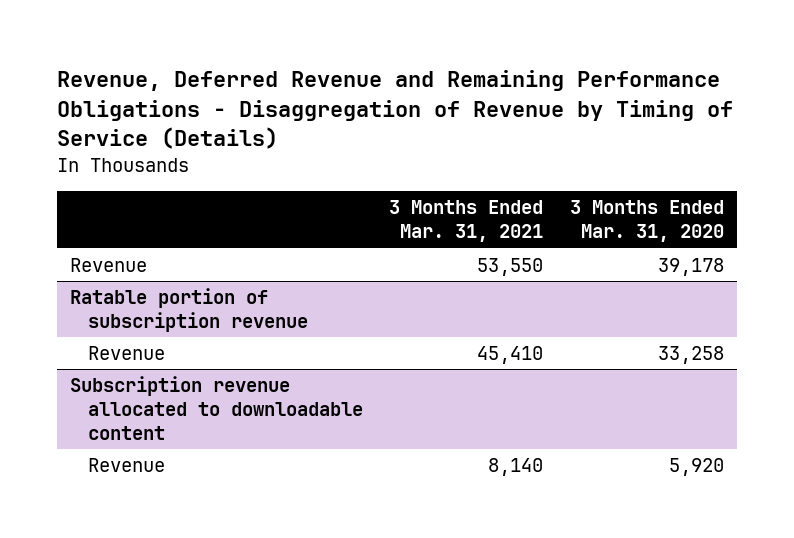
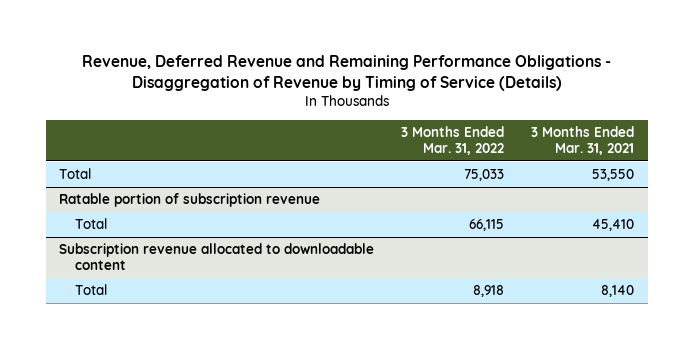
- | 3 Months Ended Mar. 31, 2021 | 3 Months Ended Mar. 31, 2020
+ | 3 Months Ended Mar. 31, 2022 | 3 Months Ended Mar. 31, 2021
- Revenue | 53,550 | 39,178
+ Total | 75,033 | 53,550
@ Ratable portion of subscription revenue
- Revenue | 45,410 | 33,258
+ Total | 66,115 | 45,410
@ Subscription revenue allocated to downloadable content
- Revenue | 8,140 | 5,920
+ Total | 8,918 | 8,140

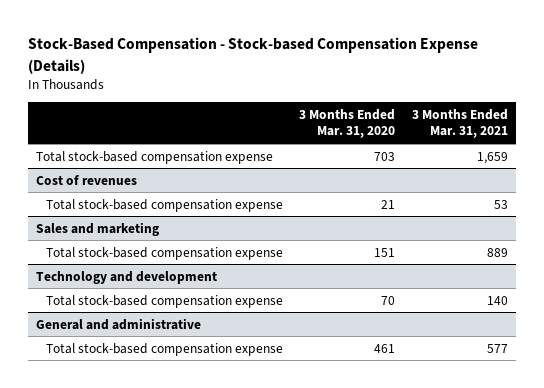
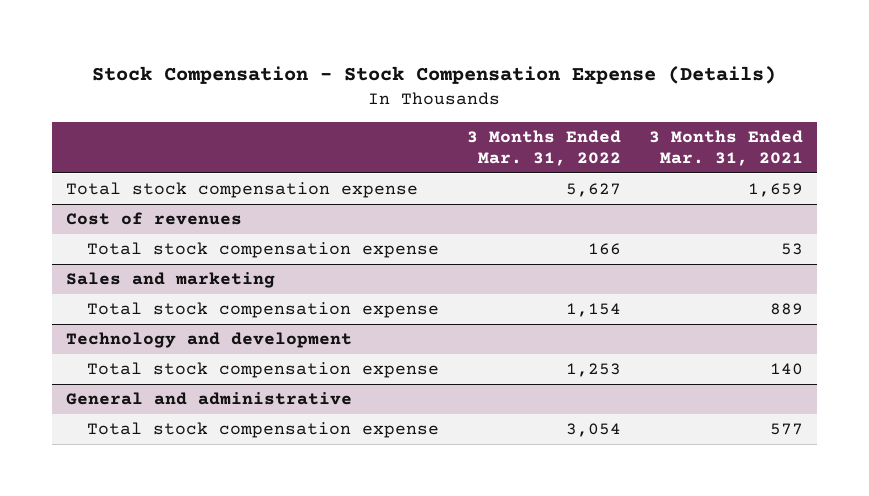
- Stock-Based Compensation - Stock-based Compensation Expense (Details)
+ Stock Compensation - Stock Compensation Expense (Details)
- | 3 Months Ended Mar. 31, 2020 | 3 Months Ended Mar. 31, 2021
+ | 3 Months Ended Mar. 31, 2022 | 3 Months Ended Mar. 31, 2021
- Total stock-based compensation expense | 703 | 1,659
+ Total stock compensation expense | 5,627 | 1,659
@ Cost of revenues
- Total stock-based compensation expense | 21 | 53
+ Total stock compensation expense | 166 | 53
@ Sales and marketing
- Total stock-based compensation expense | 151 | 889
+ Total stock compensation expense | 1,154 | 889
@ Technology and development
- Total stock-based compensation expense | 70 | 140
+ Total stock compensation expense | 1,253 | 140
@ General and administrative
- Total stock-based compensation expense | 461 | 577
+ Total stock compensation expense | 3,054 | 577

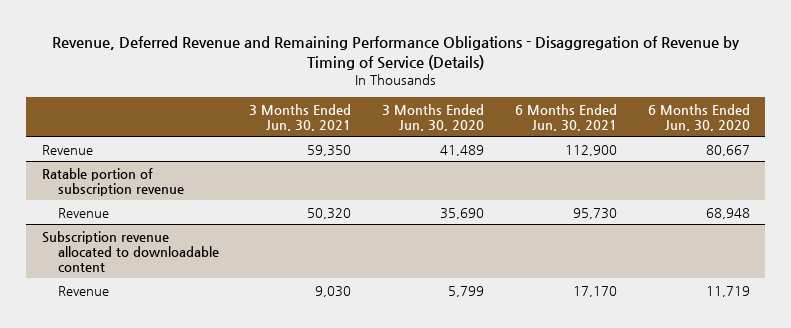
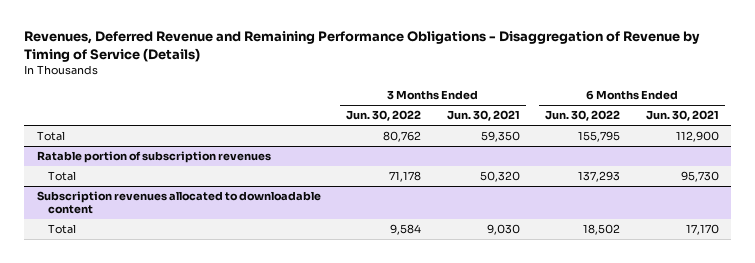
- Revenue, Deferred Revenue and Remaining Performance Obligations - Disaggregation of Revenue by Timing of Service (Details)
+ Revenues, Deferred Revenue and Remaining Performance Obligations - Disaggregation of Revenue by Timing of Service (Details)
- | 3 Months Ended Jun. 30, 2021 | 3 Months Ended Jun. 30, 2020 | 6 Months Ended Jun. 30, 2021 | 6 Months Ended Jun. 30, 2020
+ | 3 Months Ended Jun. 30, 2022 | 3 Months Ended Jun. 30, 2021 | 6 Months Ended Jun. 30, 2022 | 6 Months Ended Jun. 30, 2021
- Revenue | 59,350 | 41,489 | 112,900 | 80,667
- Ratable portion of subscription revenue
- Revenue | 50,320 | 35,690 | 95,730 | 68,948
- Subscription revenue allocated to downloadable content
- Revenue | 9,030 | 5,799 | 17,170 | 11,719
+ Total | 80,762 | 59,350 | 155,795 | 112,900
+ Ratable portion of subscription revenues
+ Total | 71,178 | 50,320 | 137,293 | 95,730
+ Subscription revenues allocated to downloadable content
+ Total | 9,584 | 9,030 | 18,502 | 17,170

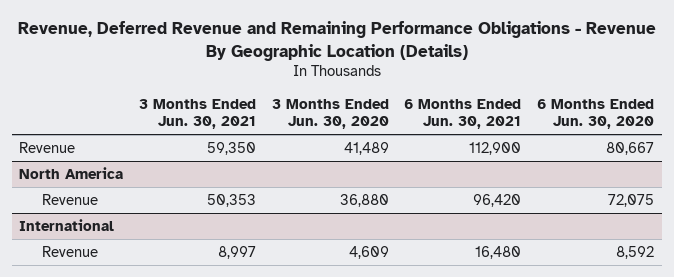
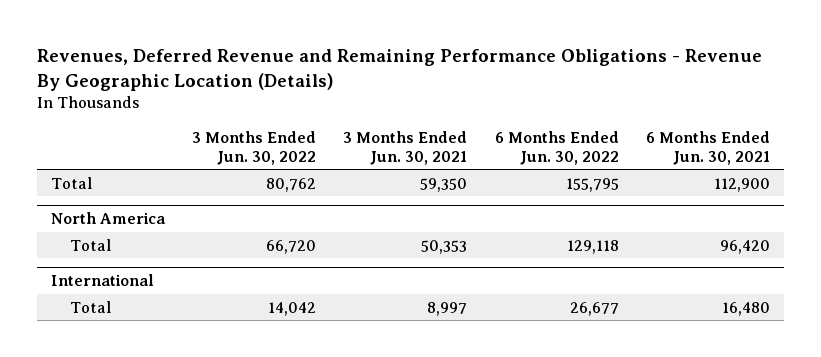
- Revenue, Deferred Revenue and Remaining Performance Obligations - Revenue By Geographic Location (Details)
+ Revenues, Deferred Revenue and Remaining Performance Obligations - Revenue By Geographic Location (Details)
- | 3 Months Ended Jun. 30, 2021 | 3 Months Ended Jun. 30, 2020 | 6 Months Ended Jun. 30, 2021 | 6 Months Ended Jun. 30, 2020
+ | 3 Months Ended Jun. 30, 2022 | 3 Months Ended Jun. 30, 2021 | 6 Months Ended Jun. 30, 2022 | 6 Months Ended Jun. 30, 2021
- Revenue | 59,350 | 41,489 | 112,900 | 80,667
+ Total | 80,762 | 59,350 | 155,795 | 112,900
@ North America
- Revenue | 50,353 | 36,880 | 96,420 | 72,075
+ Total | 66,720 | 50,353 | 129,118 | 96,420
@ International
- Revenue | 8,997 | 4,609 | 16,480 | 8,592
+ Total | 14,042 | 8,997 | 26,677 | 16,480

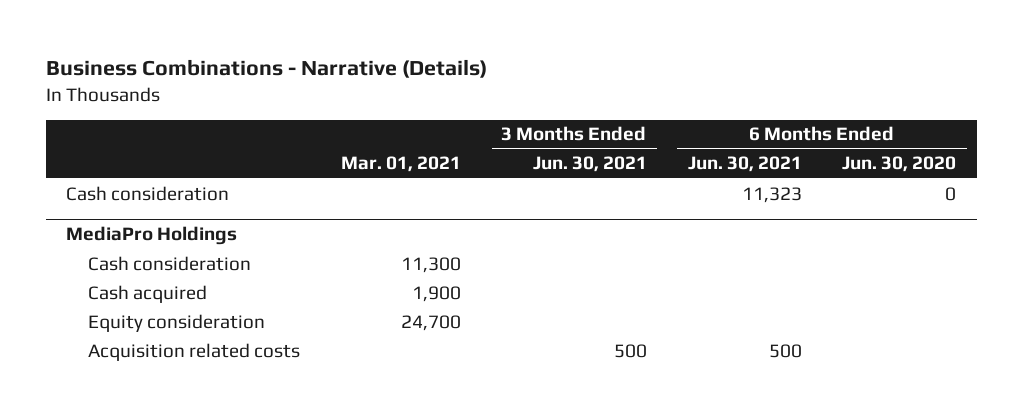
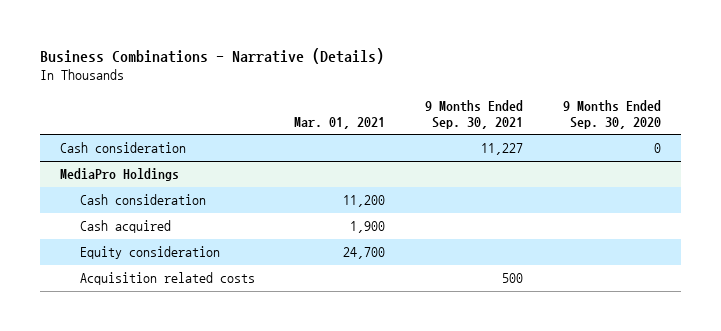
- | Mar. 01, 2021 | 3 Months Ended Jun. 30, 2021 | 6 Months Ended Jun. 30, 2021 | 6 Months Ended Jun. 30, 2020
+ | Mar. 01, 2021 | 9 Months Ended Sep. 30, 2021 | 9 Months Ended Sep. 30, 2020
@ MediaPro Holdings
- Cash consideration | 11,300 | | |
+ Cash consideration | 11,200 | |

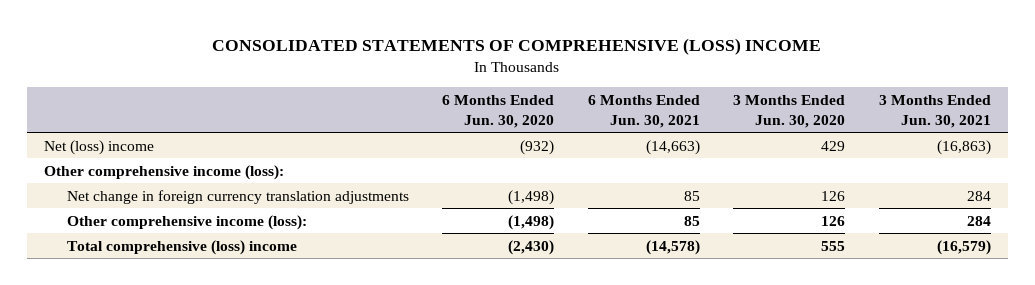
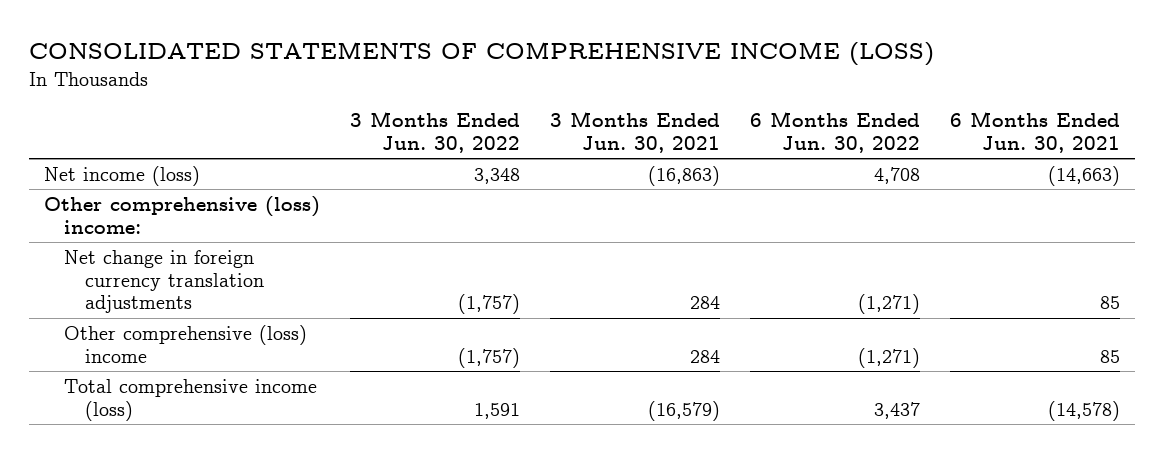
- CONSOLIDATED STATEMENTS OF COMPREHENSIVE (LOSS) INCOME
+ CONSOLIDATED STATEMENTS OF COMPREHENSIVE INCOME (LOSS)
- | 6 Months Ended Jun. 30, 2020 | 6 Months Ended Jun. 30, 2021 | 3 Months Ended Jun. 30, 2020 | 3 Months Ended Jun. 30, 2021
+ | 3 Months Ended Jun. 30, 2022 | 3 Months Ended Jun. 30, 2021 | 6 Months Ended Jun. 30, 2022 | 6 Months Ended Jun. 30, 2021
- Net (loss) income | (932) | (14,663) | 429 | (16,863)
- Other comprehensive income (loss):
+ Net income (loss) | 3,348 | (16,863) | 4,708 | (14,663)
+ Other comprehensive (loss) income:
- Other comprehensive income (loss): | (1,498) | 85 | 126 | 284
- Total comprehensive (loss) income | (2,430) | (14,578) | 555 | (16,579)
+ Other comprehensive (loss) income | (1,757) | 284 | (1,271) | 85
+ Total comprehensive income (loss) | 1,591 | (16,579) | 3,437 | (14,578)

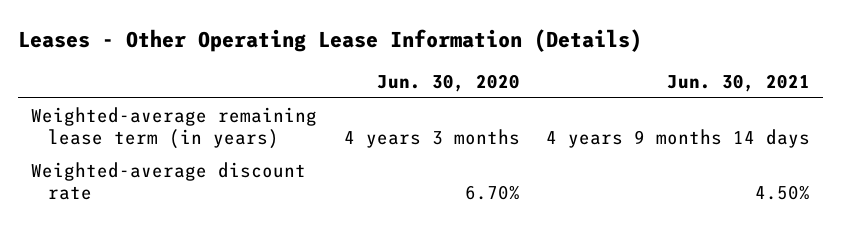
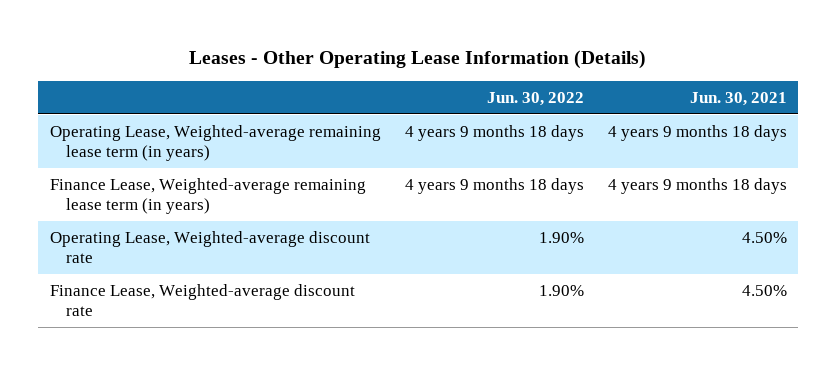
- | Jun. 30, 2020 | Jun. 30, 2021
+ | Jun. 30, 2022 | Jun. 30, 2021
- Weighted-average remaining lease term (in years) | 4 years 3 months | 4 years 9 months 14 days
- Weighted-average discount rate | 6.70% | 4.50%
+ Operating Lease, Weighted-average remaining lease term (in years) | 4 years 9 months 18 days | 4 years 9 months 18 days
+ Finance Lease, Weighted-average remaining lease term (in years) | 4 years 9 months 18 days | 4 years 9 months 18 days
+ Operating Lease, Weighted-average discount rate | 1.90% | 4.50%
+ Finance Lease, Weighted-average discount rate | 1.90% | 4.50%

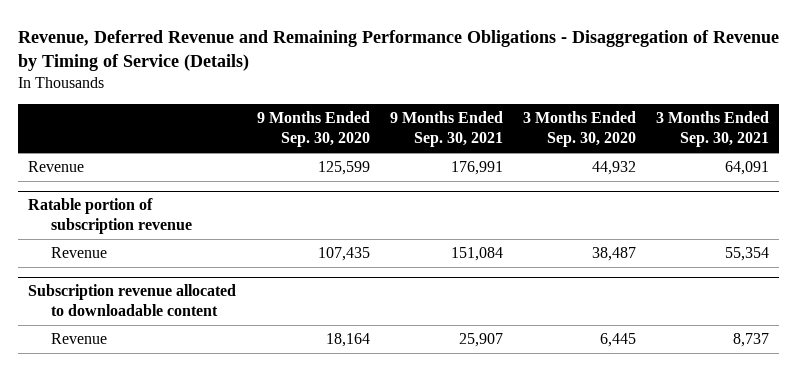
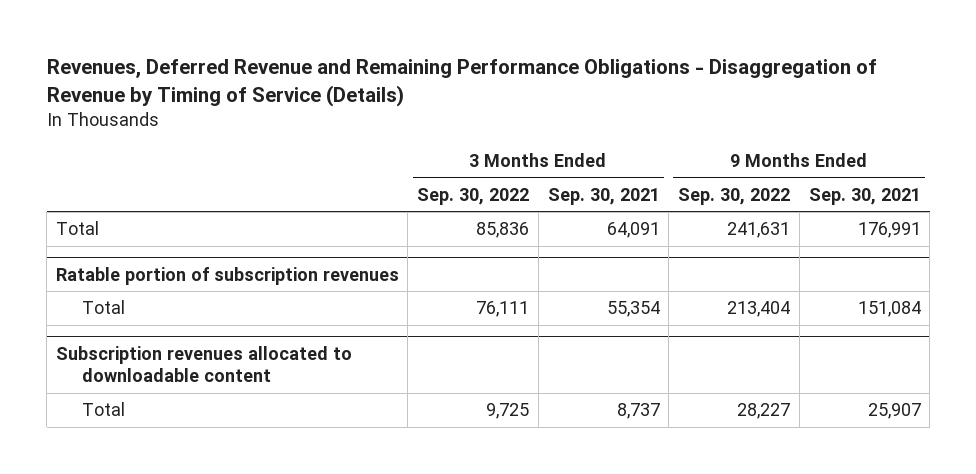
- Revenue, Deferred Revenue and Remaining Performance Obligations - Disaggregation of Revenue by Timing of Service (Details)
+ Revenues, Deferred Revenue and Remaining Performance Obligations - Disaggregation of Revenue by Timing of Service (Details)
- | 9 Months Ended Sep. 30, 2020 | 9 Months Ended Sep. 30, 2021 | 3 Months Ended Sep. 30, 2020 | 3 Months Ended Sep. 30, 2021
+ | 3 Months Ended Sep. 30, 2022 | 3 Months Ended Sep. 30, 2021 | 9 Months Ended Sep. 30, 2022 | 9 Months Ended Sep. 30, 2021
- Revenue | 125,599 | 176,991 | 44,932 | 64,091
- Ratable portion of subscription revenue
- Revenue | 107,435 | 151,084 | 38,487 | 55,354
- Subscription revenue allocated to downloadable content
- Revenue | 18,164 | 25,907 | 6,445 | 8,737
+ Total | 85,836 | 64,091 | 241,631 | 176,991
+ Ratable portion of subscription revenues
+ Total | 76,111 | 55,354 | 213,404 | 151,084
+ Subscription revenues allocated to downloadable content
+ Total | 9,725 | 8,737 | 28,227 | 25,907

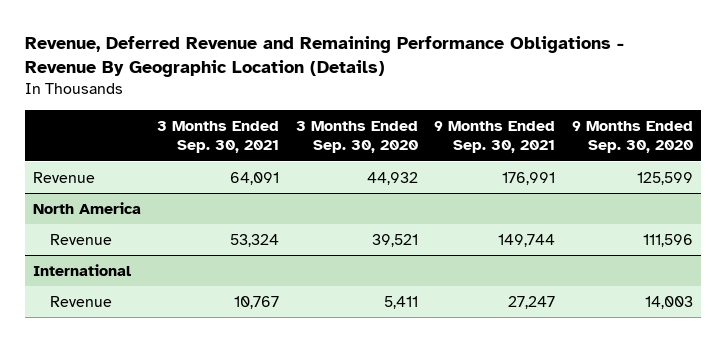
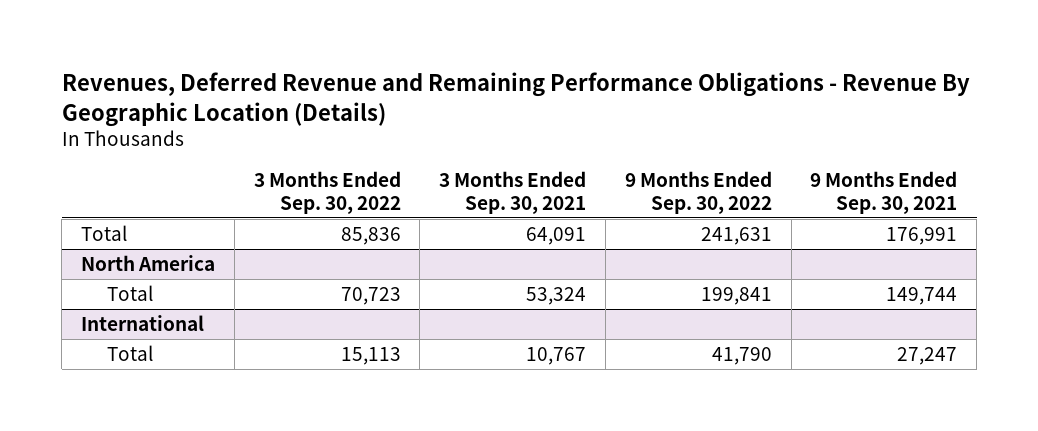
- Revenue, Deferred Revenue and Remaining Performance Obligations - Revenue By Geographic Location (Details)
+ Revenues, Deferred Revenue and Remaining Performance Obligations - Revenue By Geographic Location (Details)
- | 3 Months Ended Sep. 30, 2021 | 3 Months Ended Sep. 30, 2020 | 9 Months Ended Sep. 30, 2021 | 9 Months Ended Sep. 30, 2020
+ | 3 Months Ended Sep. 30, 2022 | 3 Months Ended Sep. 30, 2021 | 9 Months Ended Sep. 30, 2022 | 9 Months Ended Sep. 30, 2021
- Revenue | 64,091 | 44,932 | 176,991 | 125,599
+ Total | 85,836 | 64,091 | 241,631 | 176,991
@ North America
- Revenue | 53,324 | 39,521 | 149,744 | 111,596
+ Total | 70,723 | 53,324 | 199,841 | 149,744
@ International
- Revenue | 10,767 | 5,411 | 27,247 | 14,003
+ Total | 15,113 | 10,767 | 41,790 | 27,247

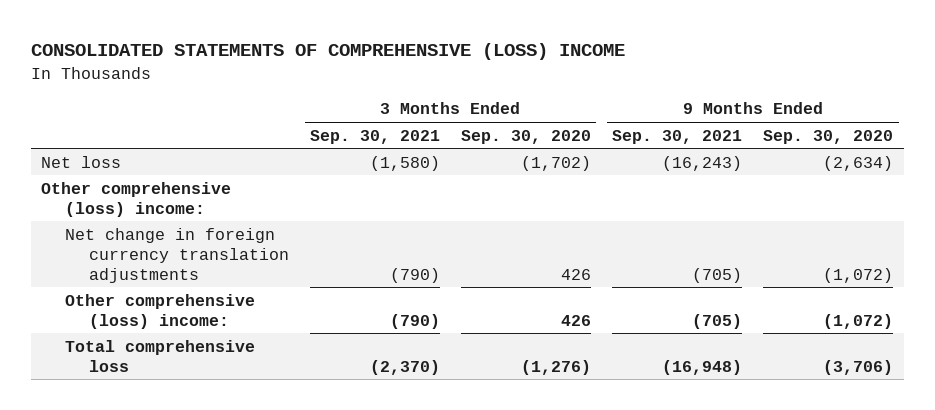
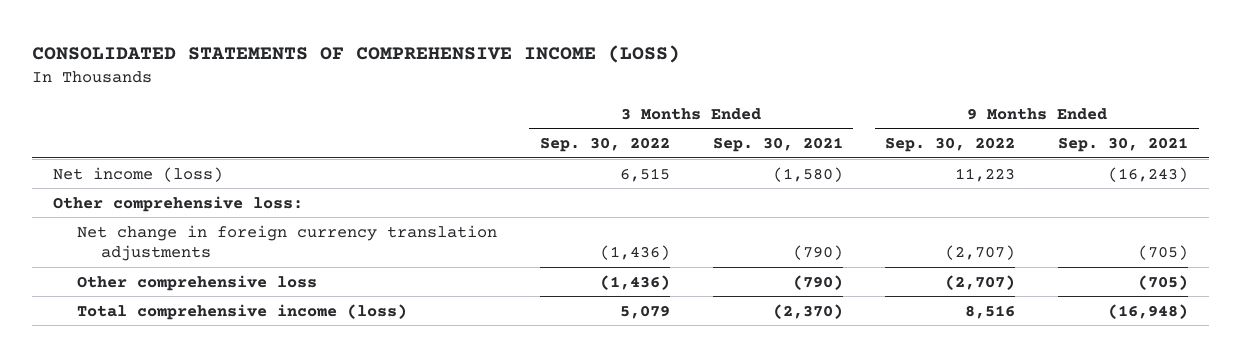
- CONSOLIDATED STATEMENTS OF COMPREHENSIVE (LOSS) INCOME
+ CONSOLIDATED STATEMENTS OF COMPREHENSIVE INCOME (LOSS)
- | 3 Months Ended Sep. 30, 2021 | 3 Months Ended Sep. 30, 2020 | 9 Months Ended Sep. 30, 2021 | 9 Months Ended Sep. 30, 2020
+ | 3 Months Ended Sep. 30, 2022 | 3 Months Ended Sep. 30, 2021 | 9 Months Ended Sep. 30, 2022 | 9 Months Ended Sep. 30, 2021
- Net loss | (1,580) | (1,702) | (16,243) | (2,634)
- Other comprehensive (loss) income:
+ Net income (loss) | 6,515 | (1,580) | 11,223 | (16,243)
+ Other comprehensive loss:
- Other comprehensive (loss) income: | (790) | 426 | (705) | (1,072)
- Total comprehensive loss | (2,370) | (1,276) | (16,948) | (3,706)
+ Other comprehensive loss | (1,436) | (790) | (2,707) | (705)
+ Total comprehensive income (loss) | 5,079 | (2,370) | 8,516 | (16,948)

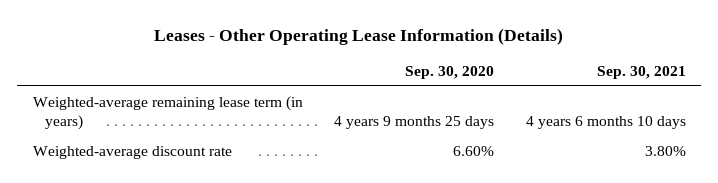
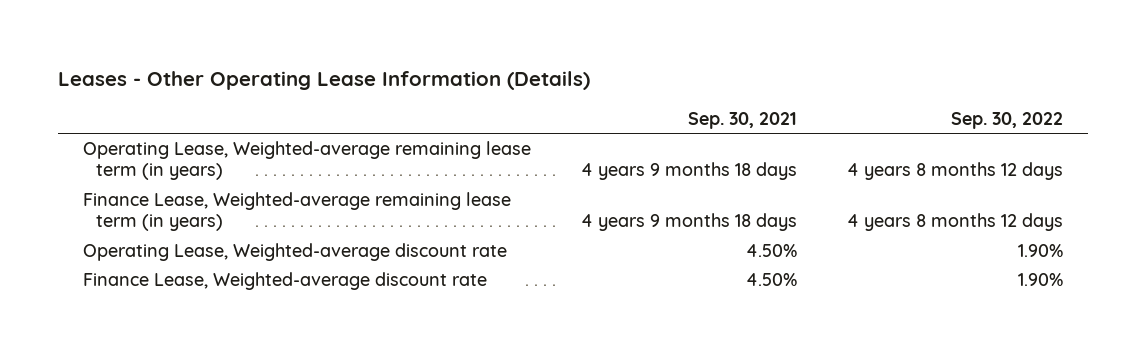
- | Sep. 30, 2020 | Sep. 30, 2021
+ | Sep. 30, 2021 | Sep. 30, 2022
- Weighted-average remaining lease term (in years) | 4 years 9 months 25 days | 4 years 6 months 10 days
- Weighted-average discount rate | 6.60% | 3.80%
+ Operating Lease, Weighted-average remaining lease term (in years) | 4 years 9 months 18 days | 4 years 8 months 12 days
+ Finance Lease, Weighted-average remaining lease term (in years) | 4 years 9 months 18 days | 4 years 8 months 12 days
+ Operating Lease, Weighted-average discount rate | 4.50% | 1.90%
+ Finance Lease, Weighted-average discount rate | 4.50% | 1.90%

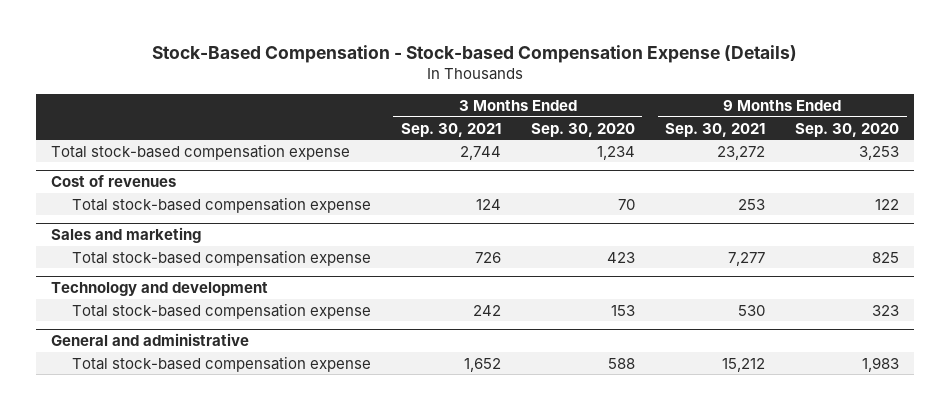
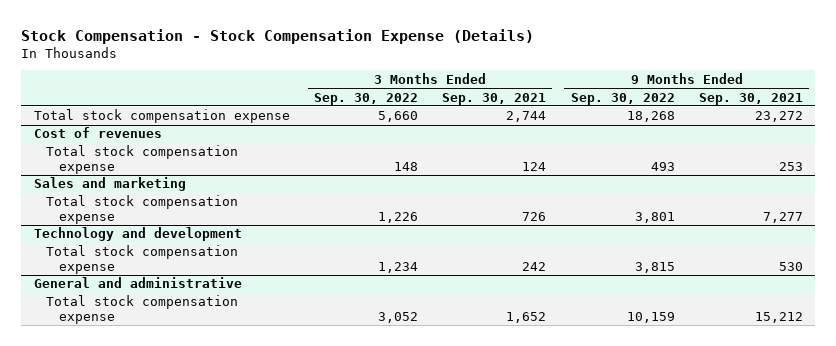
- Stock-Based Compensation - Stock-based Compensation Expense (Details)
+ Stock Compensation - Stock Compensation Expense (Details)
- | 3 Months Ended Sep. 30, 2021 | 3 Months Ended Sep. 30, 2020 | 9 Months Ended Sep. 30, 2021 | 9 Months Ended Sep. 30, 2020
+ | 3 Months Ended Sep. 30, 2022 | 3 Months Ended Sep. 30, 2021 | 9 Months Ended Sep. 30, 2022 | 9 Months Ended Sep. 30, 2021
- Total stock-based compensation expense | 2,744 | 1,234 | 23,272 | 3,253
+ Total stock compensation expense | 5,660 | 2,744 | 18,268 | 23,272
@ Cost of revenues
- Total stock-based compensation expense | 124 | 70 | 253 | 122
+ Total stock compensation expense | 148 | 124 | 493 | 253
@ Sales and marketing
- Total stock-based compensation expense | 726 | 423 | 7,277 | 825
+ Total stock compensation expense | 1,226 | 726 | 3,801 | 7,277
@ Technology and development
- Total stock-based compensation expense | 242 | 153 | 530 | 323
+ Total stock compensation expense | 1,234 | 242 | 3,815 | 530
@ General and administrative
- Total stock-based compensation expense | 1,652 | 588 | 15,212 | 1,983
+ Total stock compensation expense | 3,052 | 1,652 | 10,159 | 15,212

